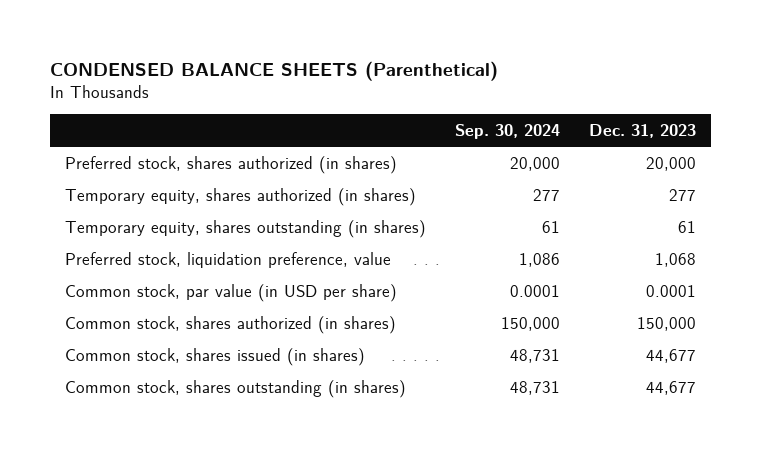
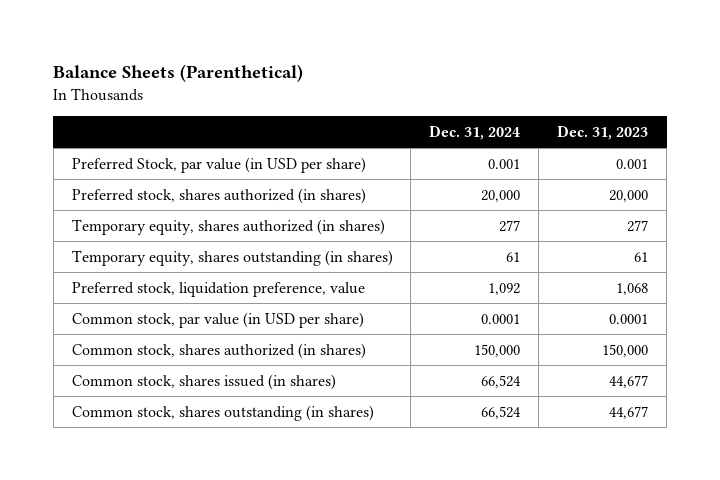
- CONDENSED BALANCE SHEETS (Parenthetical)
+ Balance Sheets (Parenthetical)
- | Sep. 30, 2024 | Dec. 31, 2023
+ | Dec. 31, 2024 | Dec. 31, 2023
+ Preferred Stock, par value (in USD per share) | 0.001 | 0.001

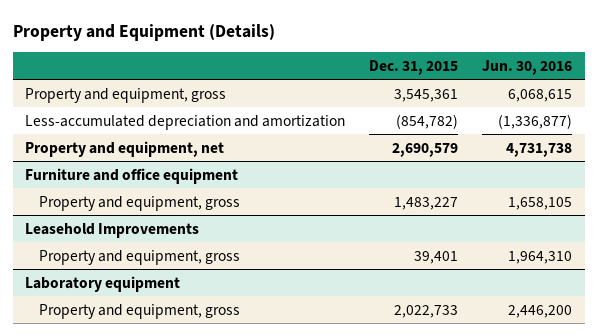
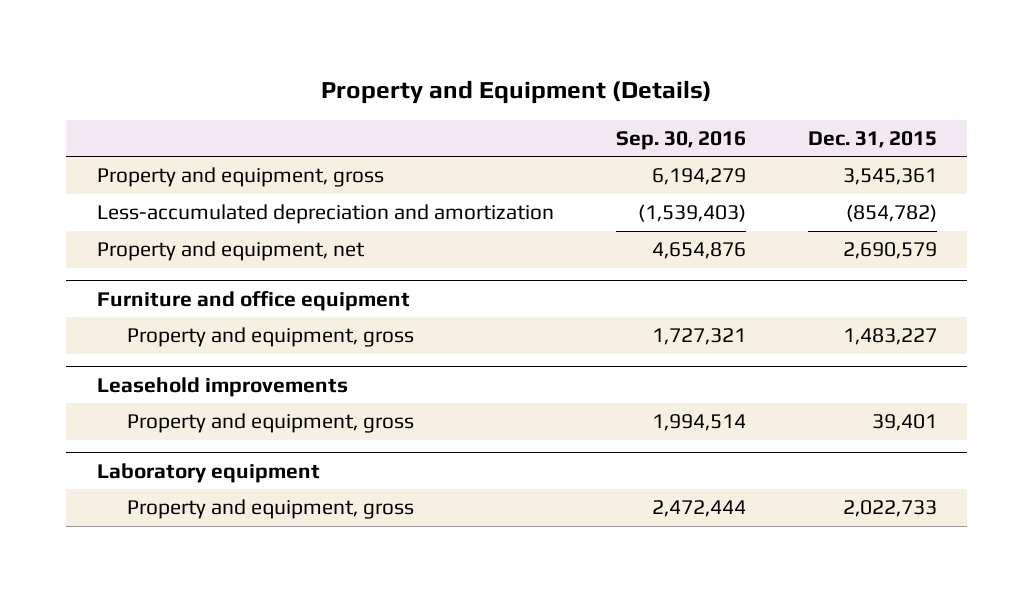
- | Dec. 31, 2015 | Jun. 30, 2016
+ | Sep. 30, 2016 | Dec. 31, 2015
- Leasehold Improvements
+ Leasehold improvements

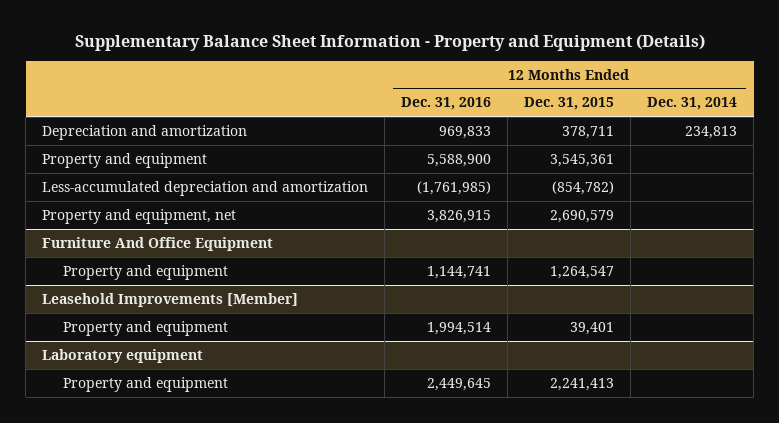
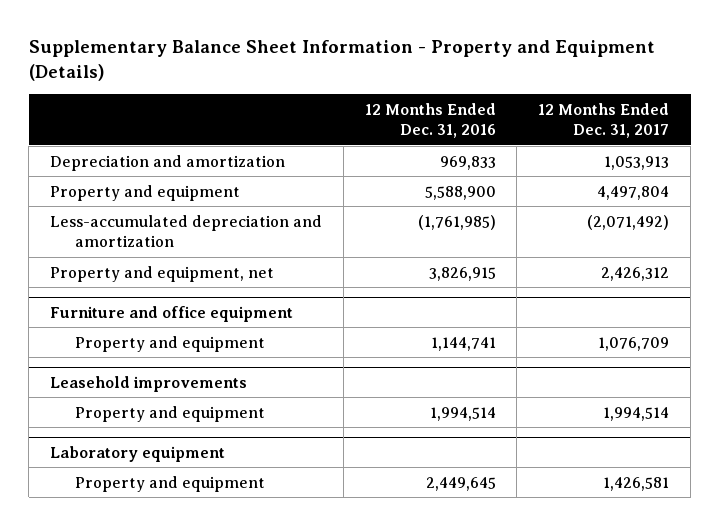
- | 12 Months Ended Dec. 31, 2016 | 12 Months Ended Dec. 31, 2015 | 12 Months Ended Dec. 31, 2014
+ | 12 Months Ended Dec. 31, 2016 | 12 Months Ended Dec. 31, 2017
- Furniture And Office Equipment
+ Furniture and office equipment
- Leasehold Improvements [Member]
+ Leasehold improvements

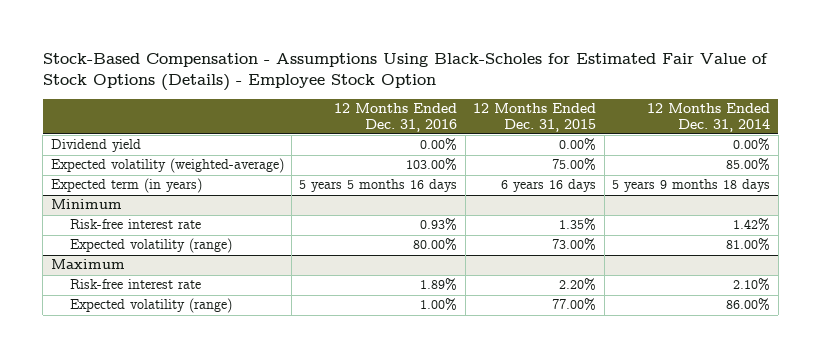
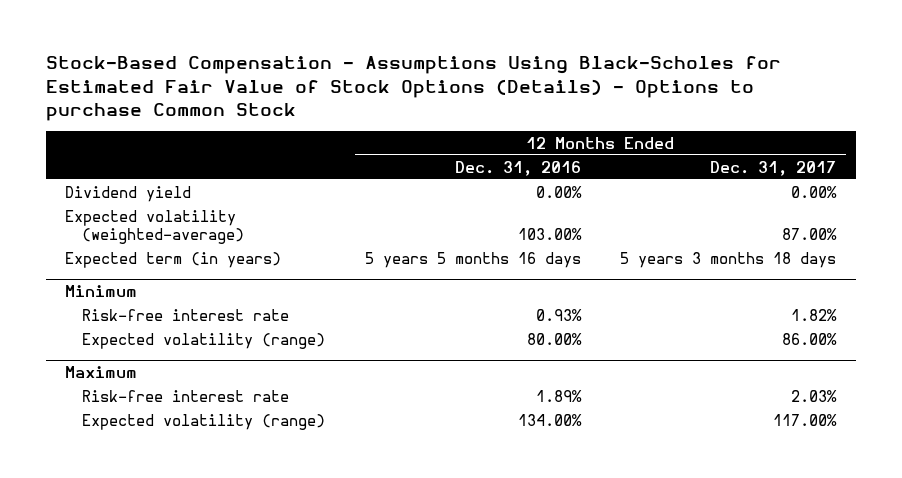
- Stock-Based Compensation - Assumptions Using Black-Scholes for Estimated Fair Value of Stock Options (Details) - Employee Stock Option
+ Stock-Based Compensation - Assumptions Using Black-Scholes for Estimated Fair Value of Stock Options (Details) - Options to purchase Common Stock
- | 12 Months Ended Dec. 31, 2016 | 12 Months Ended Dec. 31, 2015 | 12 Months Ended Dec. 31, 2014
+ | 12 Months Ended Dec. 31, 2016 | 12 Months Ended Dec. 31, 2017
@ Maximum
- Expected volatility (range) | 1.00% | 77.00% | 86.00%
+ Expected volatility (range) | 134.00% | 117.00%

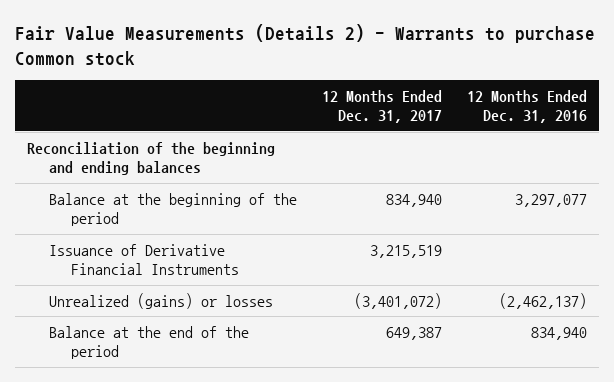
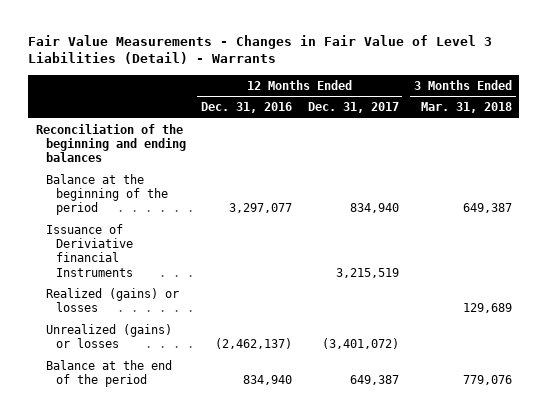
- Fair Value Measurements (Details 2) - Warrants to purchase Common stock
+ Fair Value Measurements - Changes in Fair Value of Level 3 Liabilities (Detail) - Warrants
- | 12 Months Ended Dec. 31, 2017 | 12 Months Ended Dec. 31, 2016
+ | 12 Months Ended Dec. 31, 2016 | 12 Months Ended Dec. 31, 2017 | 3 Months Ended Mar. 31, 2018
- Issuance of Derivative Financial Instruments | 3,215,519 |
+ Issuance of Deriviative financial Instruments | | 3,215,519 |
+ Realized (gains) or losses | | | 129,689

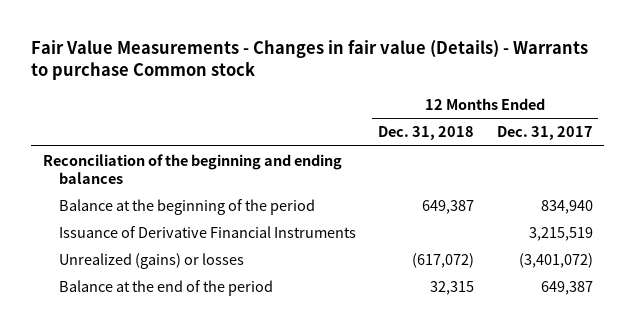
- Fair Value Measurements - Changes in Fair Value of Level 3 Liabilities (Detail) - Warrants
+ Fair Value Measurements - Changes in fair value (Details) - Warrants to purchase Common stock
- | 12 Months Ended Dec. 31, 2016 | 12 Months Ended Dec. 31, 2017 | 3 Months Ended Mar. 31, 2018
+ | 12 Months Ended Dec. 31, 2018 | 12 Months Ended Dec. 31, 2017
- Issuance of Deriviative financial Instruments | | 3,215,519 |
- Realized (gains) or losses | | | 129,689
+ Issuance of Derivative Financial Instruments | | 3,215,519

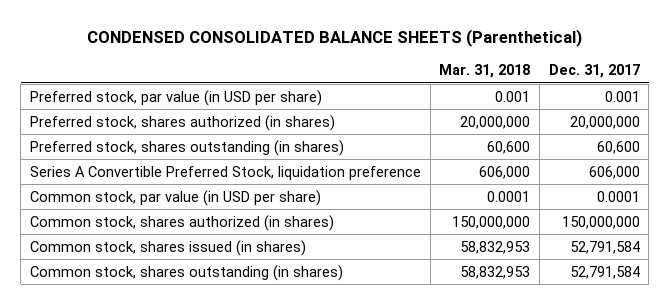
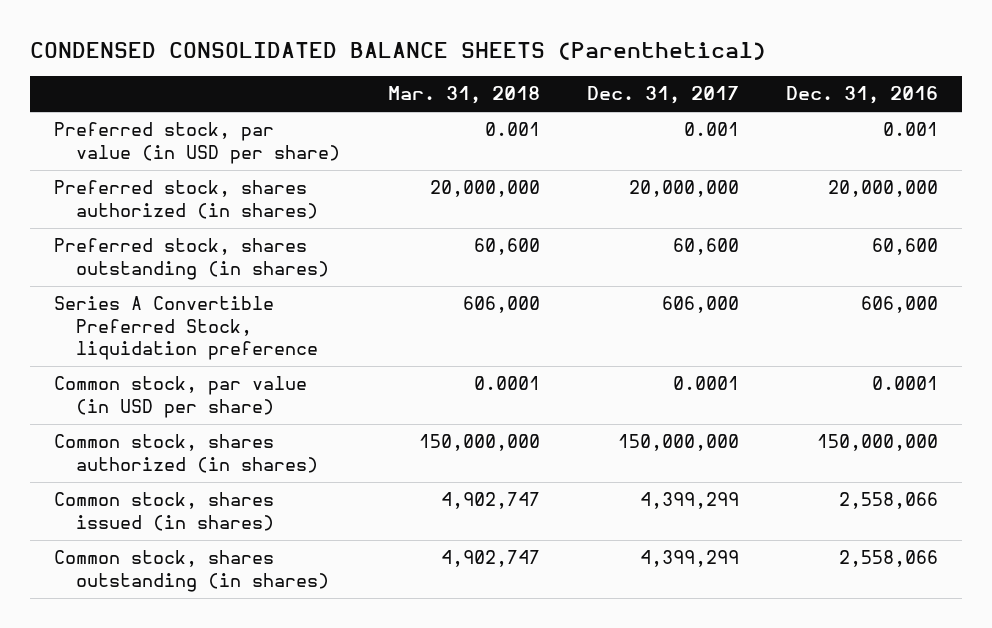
- | Mar. 31, 2018 | Dec. 31, 2017
+ | Mar. 31, 2018 | Dec. 31, 2017 | Dec. 31, 2016
- Common stock, shares issued (in shares) | 58,832,953 | 52,791,584
- Common stock, shares outstanding (in shares) | 58,832,953 | 52,791,584
+ Common stock, shares issued (in shares) | 4,902,747 | 4,399,299 | 2,558,066
+ Common stock, shares outstanding (in shares) | 4,902,747 | 4,399,299 | 2,558,066

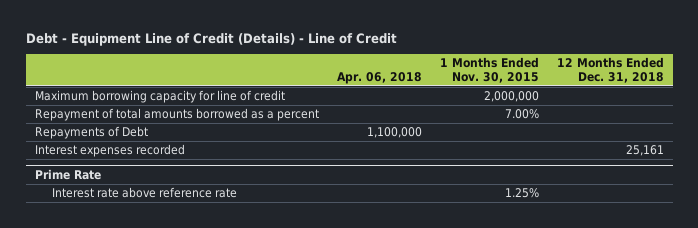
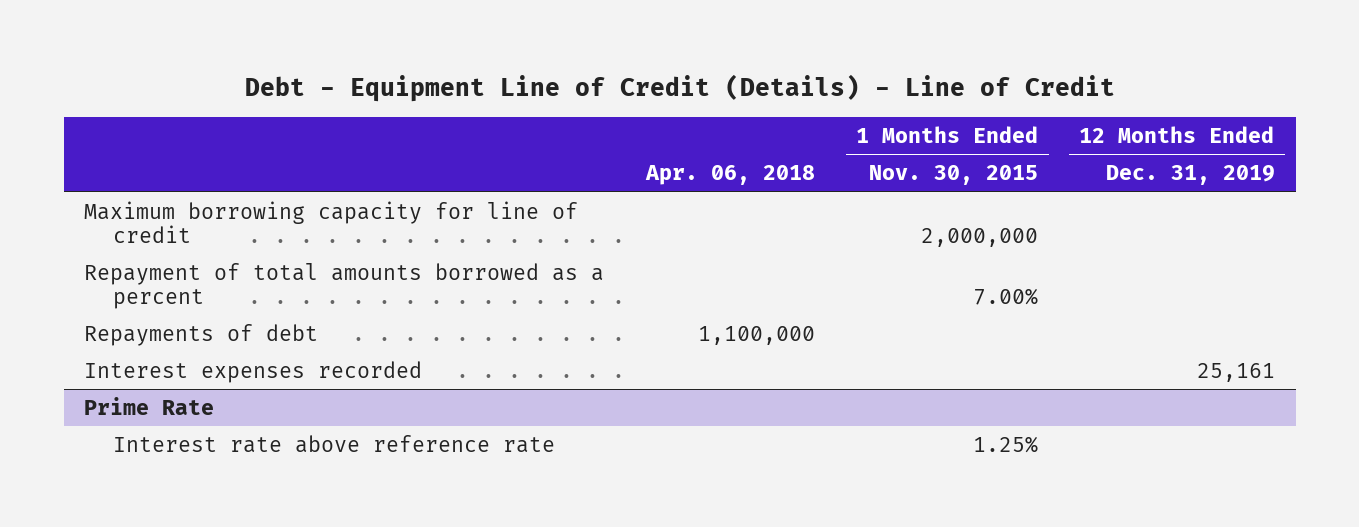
- | Apr. 06, 2018 | 1 Months Ended Nov. 30, 2015 | 12 Months Ended Dec. 31, 2018
+ | Apr. 06, 2018 | 1 Months Ended Nov. 30, 2015 | 12 Months Ended Dec. 31, 2019
- Repayments of Debt | 1,100,000 | |
+ Repayments of debt | 1,100,000 | |

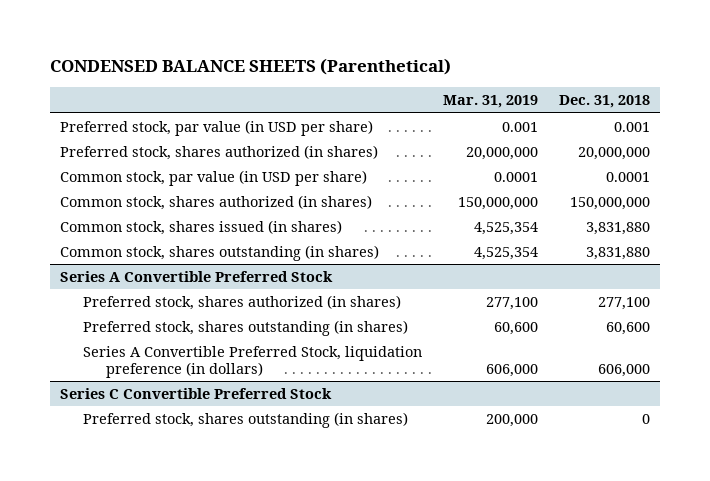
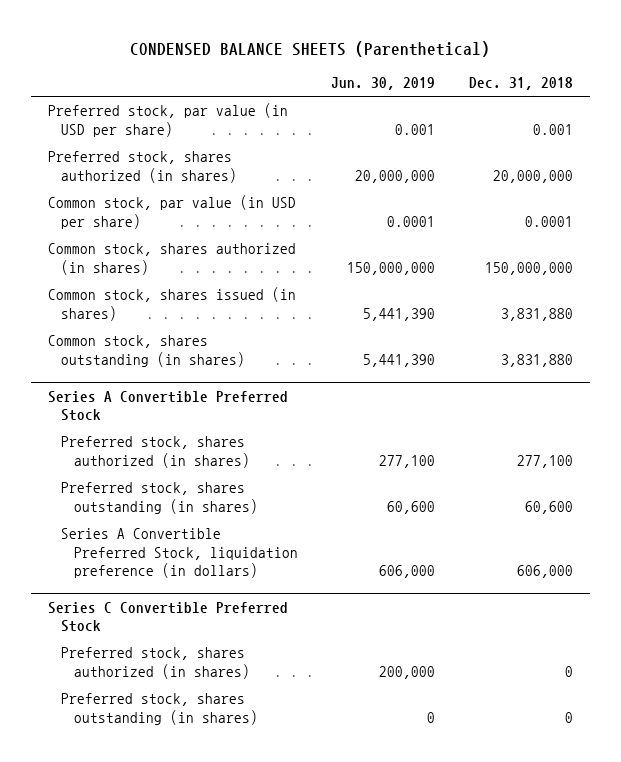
- | Mar. 31, 2019 | Dec. 31, 2018
+ | Jun. 30, 2019 | Dec. 31, 2018
@ Series C Convertible Preferred Stock
+ Preferred stock, shares authorized (in shares) | 200,000 | 0

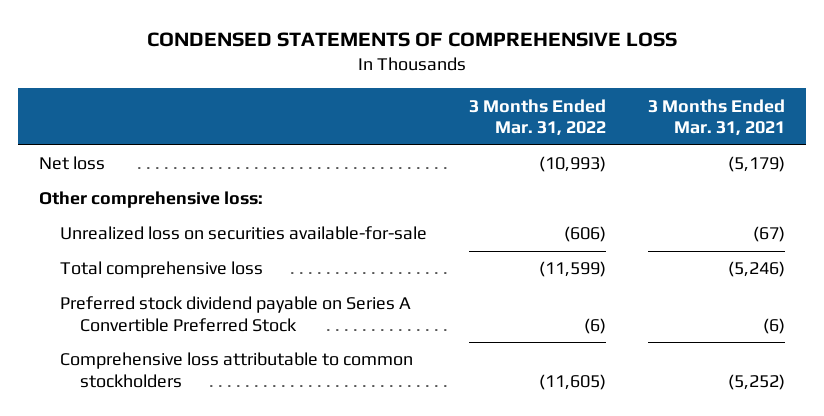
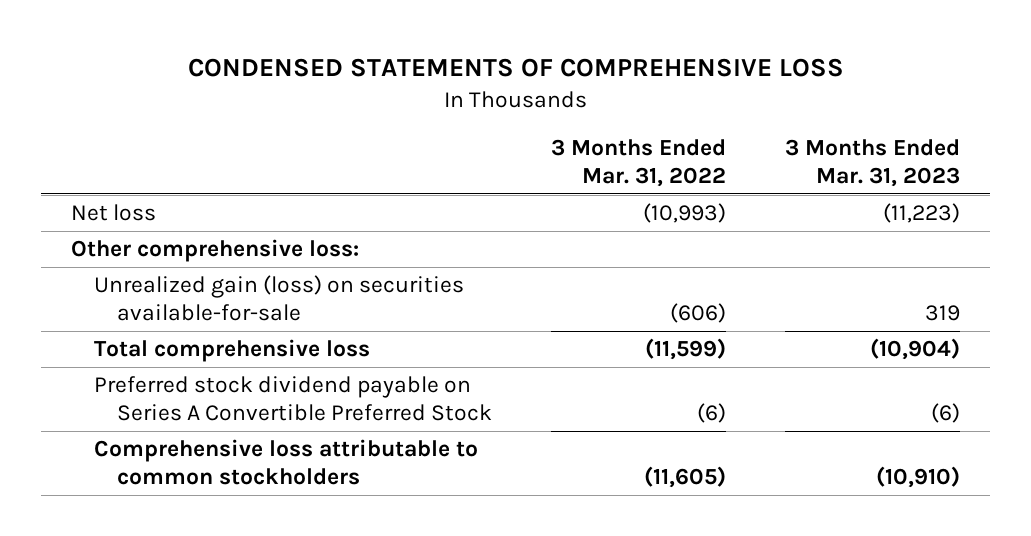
- | 3 Months Ended Mar. 31, 2022 | 3 Months Ended Mar. 31, 2021
+ | 3 Months Ended Mar. 31, 2022 | 3 Months Ended Mar. 31, 2023
- Unrealized loss on securities available-for-sale | (606) | (67)
+ Unrealized gain (loss) on securities available-for-sale | (606) | 319

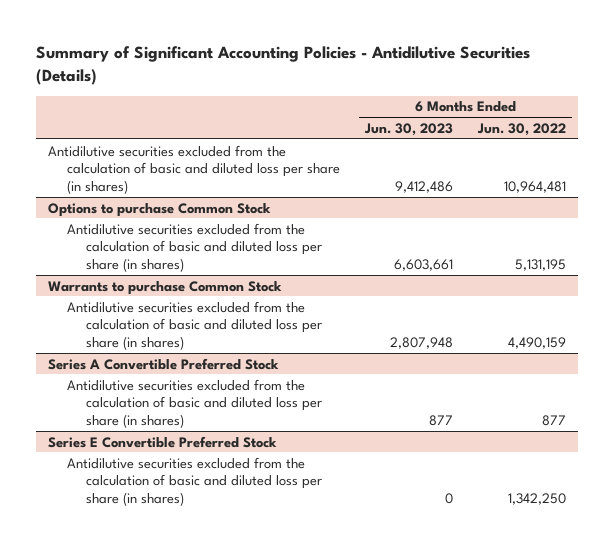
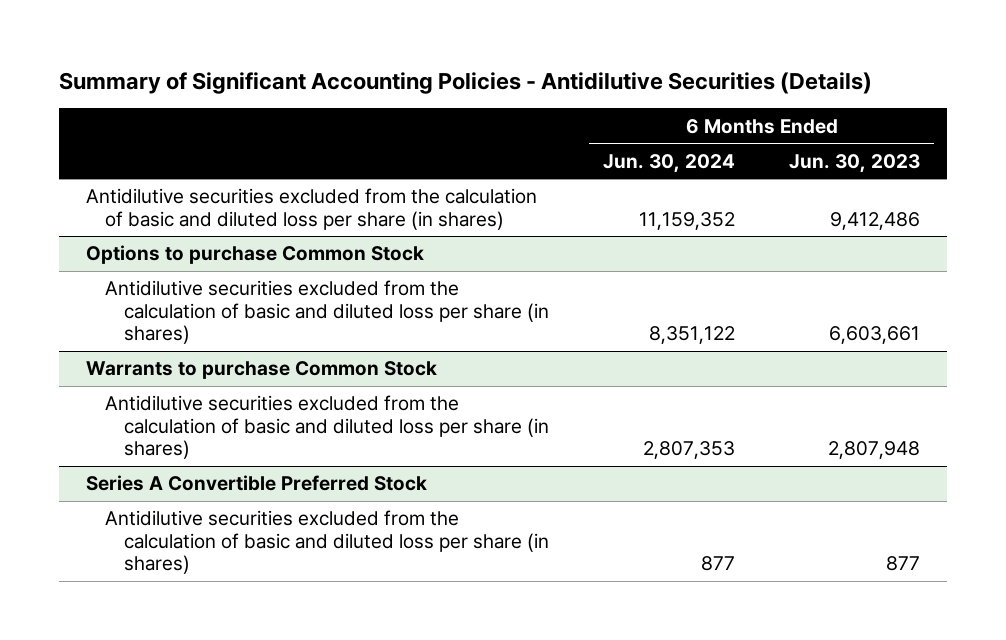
- | 6 Months Ended Jun. 30, 2023 | 6 Months Ended Jun. 30, 2022
+ | 6 Months Ended Jun. 30, 2024 | 6 Months Ended Jun. 30, 2023
- Series E Convertible Preferred Stock
- Antidilutive securities excluded from the calculation of basic and diluted loss per share (in shares) | 0 | 1,342,250

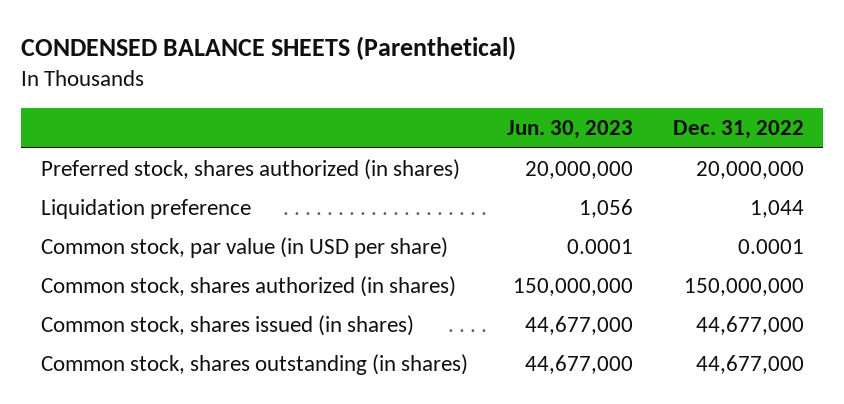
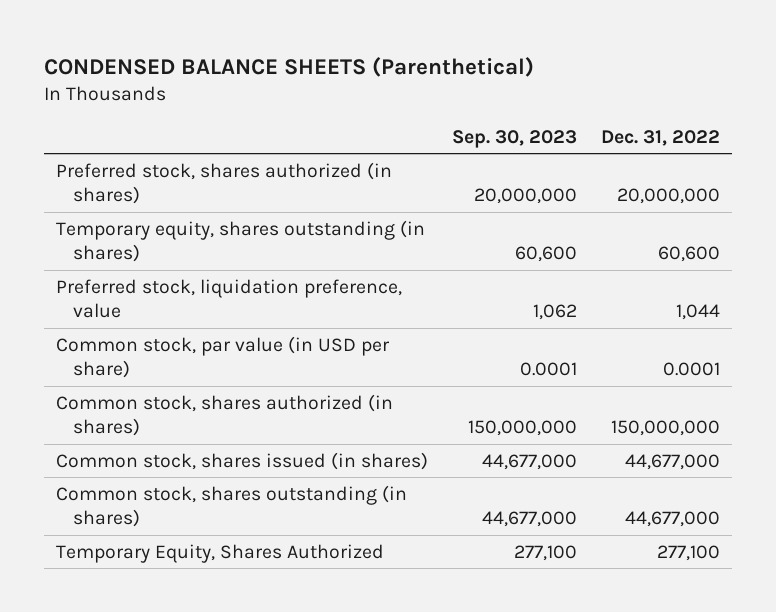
- | Jun. 30, 2023 | Dec. 31, 2022
+ | Sep. 30, 2023 | Dec. 31, 2022
- Liquidation preference | 1,056 | 1,044
+ Temporary equity, shares outstanding (in shares) | 60,600 | 60,600
+ Preferred stock, liquidation preference, value | 1,062 | 1,044
+ Temporary Equity, Shares Authorized | 277,100 | 277,100

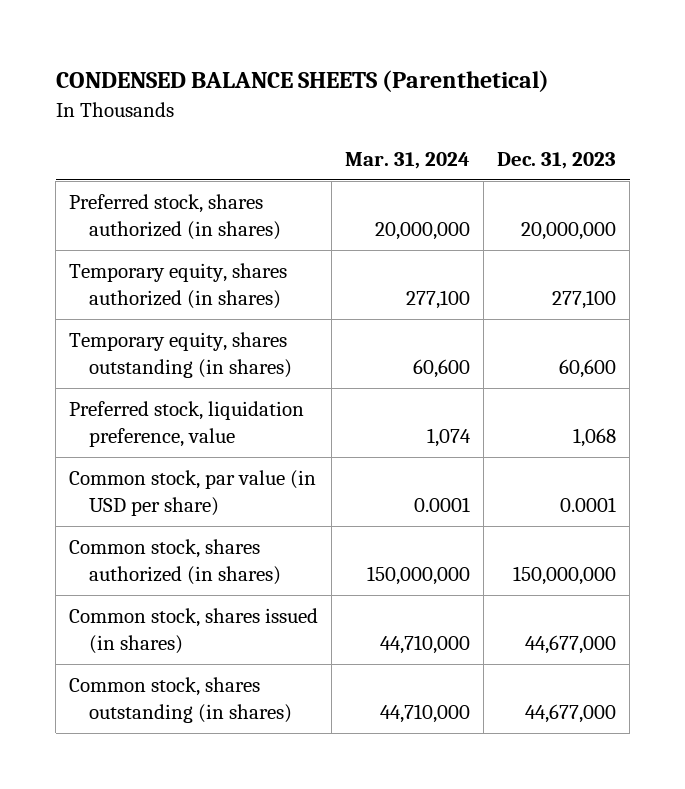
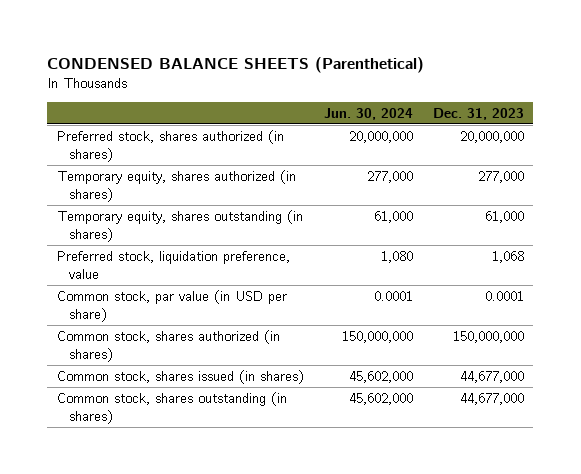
- | Mar. 31, 2024 | Dec. 31, 2023
+ | Jun. 30, 2024 | Dec. 31, 2023
- Temporary equity, shares authorized (in shares) | 277,100 | 277,100
- Temporary equity, shares outstanding (in shares) | 60,600 | 60,600
+ Temporary equity, shares authorized (in shares) | 277,000 | 277,000
+ Temporary equity, shares outstanding (in shares) | 61,000 | 61,000

